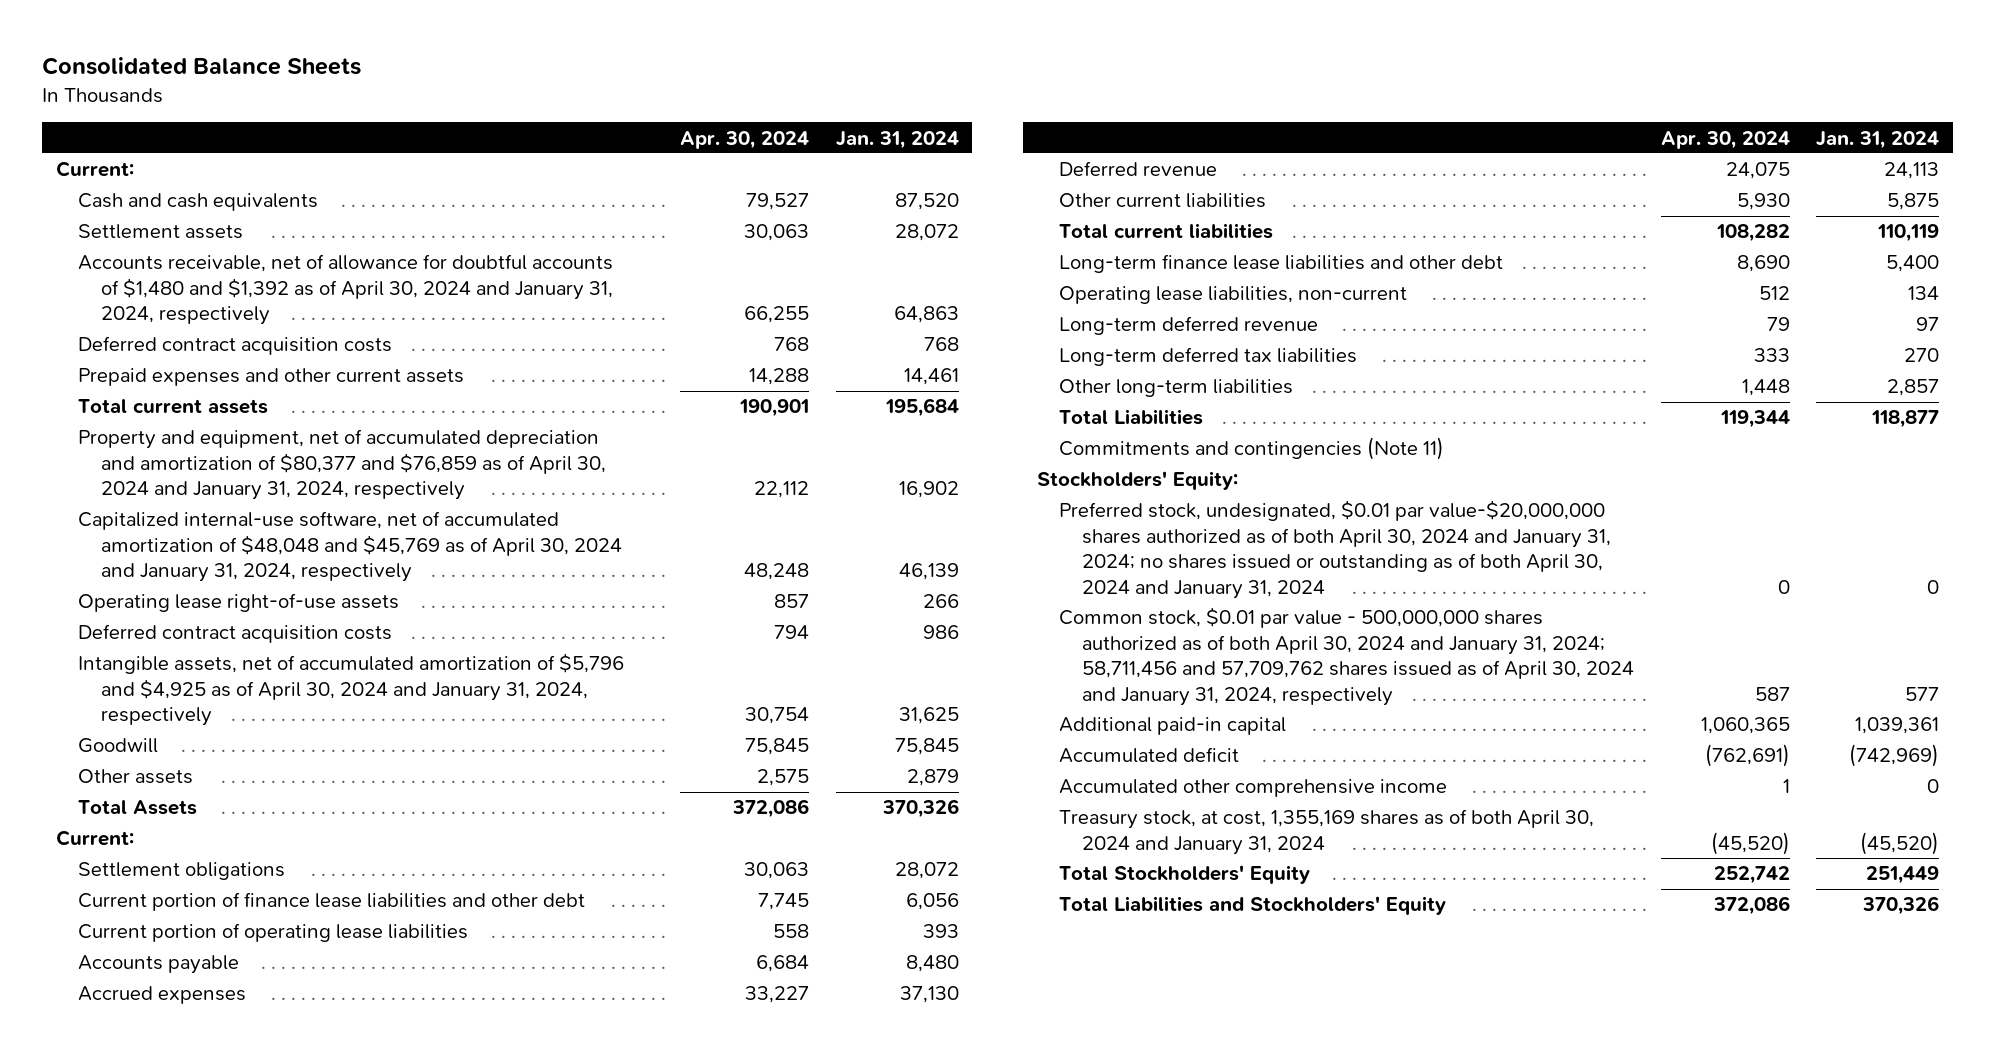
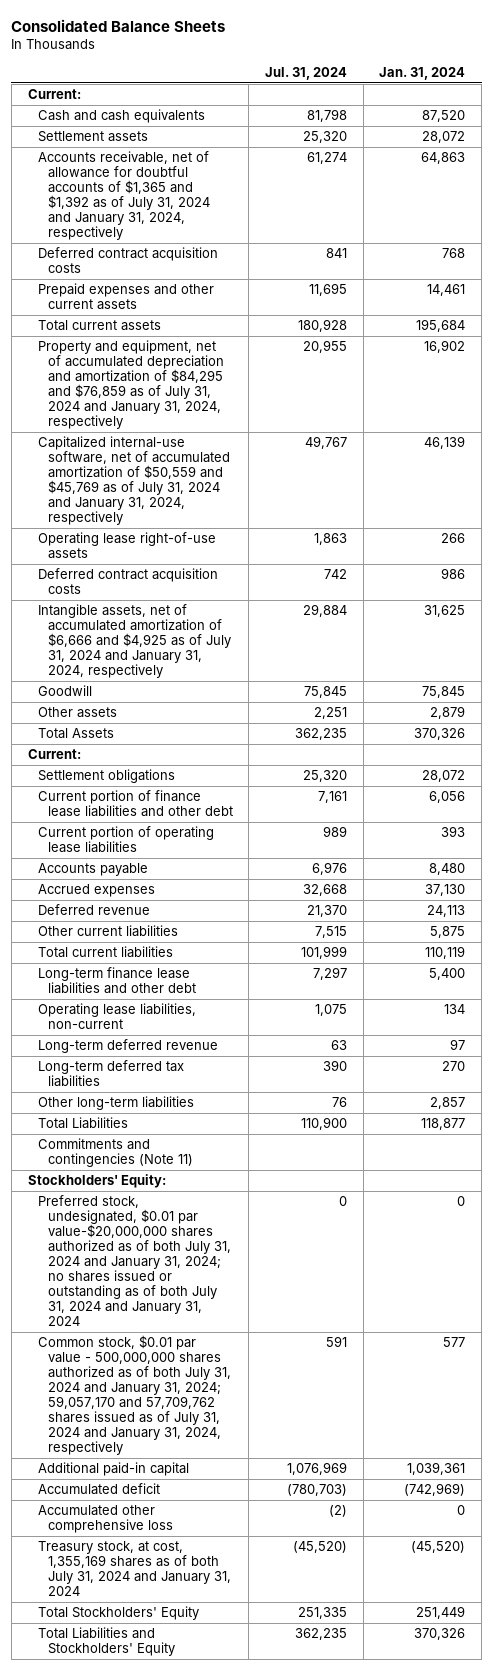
- | Apr. 30, 2024 | Jan. 31, 2024
+ | Jul. 31, 2024 | Jan. 31, 2024
- Accounts receivable, net of allowance for doubtful accounts of $1,480 and $1,392 as of April 30, 2024 and January 31, 2024, respectively | 66,255 | 64,863
+ Accounts receivable, net of allowance for doubtful accounts of $1,365 and $1,392 as of July 31, 2024 and January 31, 2024, respectively | 61,274 | 64,863
- Property and equipment, net of accumulated depreciation and amortization of $80,377 and $76,859 as of April 30, 2024 and January 31, 2024, respectively | 22,112 | 16,902
- Capitalized internal-use software, net of accumulated amortization of $48,048 and $45,769 as of April 30, 2024 and January 31, 2024, respectively | 48,248 | 46,139
+ Property and equipment, net of accumulated depreciation and amortization of $84,295 and $76,859 as of July 31, 2024 and January 31, 2024, respectively | 20,955 | 16,902
+ Capitalized internal-use software, net of accumulated amortization of $50,559 and $45,769 as of July 31, 2024 and January 31, 2024, respectively | 49,767 | 46,139
- Intangible assets, net of accumulated amortization of $5,796 and $4,925 as of April 30, 2024 and January 31, 2024, respectively | 30,754 | 31,625
+ Intangible assets, net of accumulated amortization of $6,666 and $4,925 as of July 31, 2024 and January 31, 2024, respectively | 29,884 | 31,625
- Preferred stock, undesignated, $0.01 par value-$20,000,000 shares authorized as of both April 30, 2024 and January 31, 2024; no shares issued or outstanding as of both April 30, 2024 and January 31, 2024 | 0 | 0
- Common stock, $0.01 par value - 500,000,000 shares authorized as of both April 30, 2024 and January 31, 2024; 58,711,456 and 57,709,762 shares issued as of April 30, 2024 and January 31, 2024, respectively | 587 | 577
+ Preferred stock, undesignated, $0.01 par value-$20,000,000 shares authorized as of both July 31, 2024 and January 31, 2024; no shares issued or outstanding as of both July 31, 2024 and January 31, 2024 | 0 | 0
+ Common stock, $0.01 par value - 500,000,000 shares authorized as of both July 31, 2024 and January 31, 2024; 59,057,170 and 57,709,762 shares issued as of July 31, 2024 and January 31, 2024, respectively | 591 | 577
- Accumulated other comprehensive income | 1 | 0
- Treasury stock, at cost, 1,355,169 shares as of both April 30, 2024 and January 31, 2024 | (45,520) | (45,520)
+ Accumulated other comprehensive loss | (2) | 0
+ Treasury stock, at cost, 1,355,169 shares as of both July 31, 2024 and January 31, 2024 | (45,520) | (45,520)

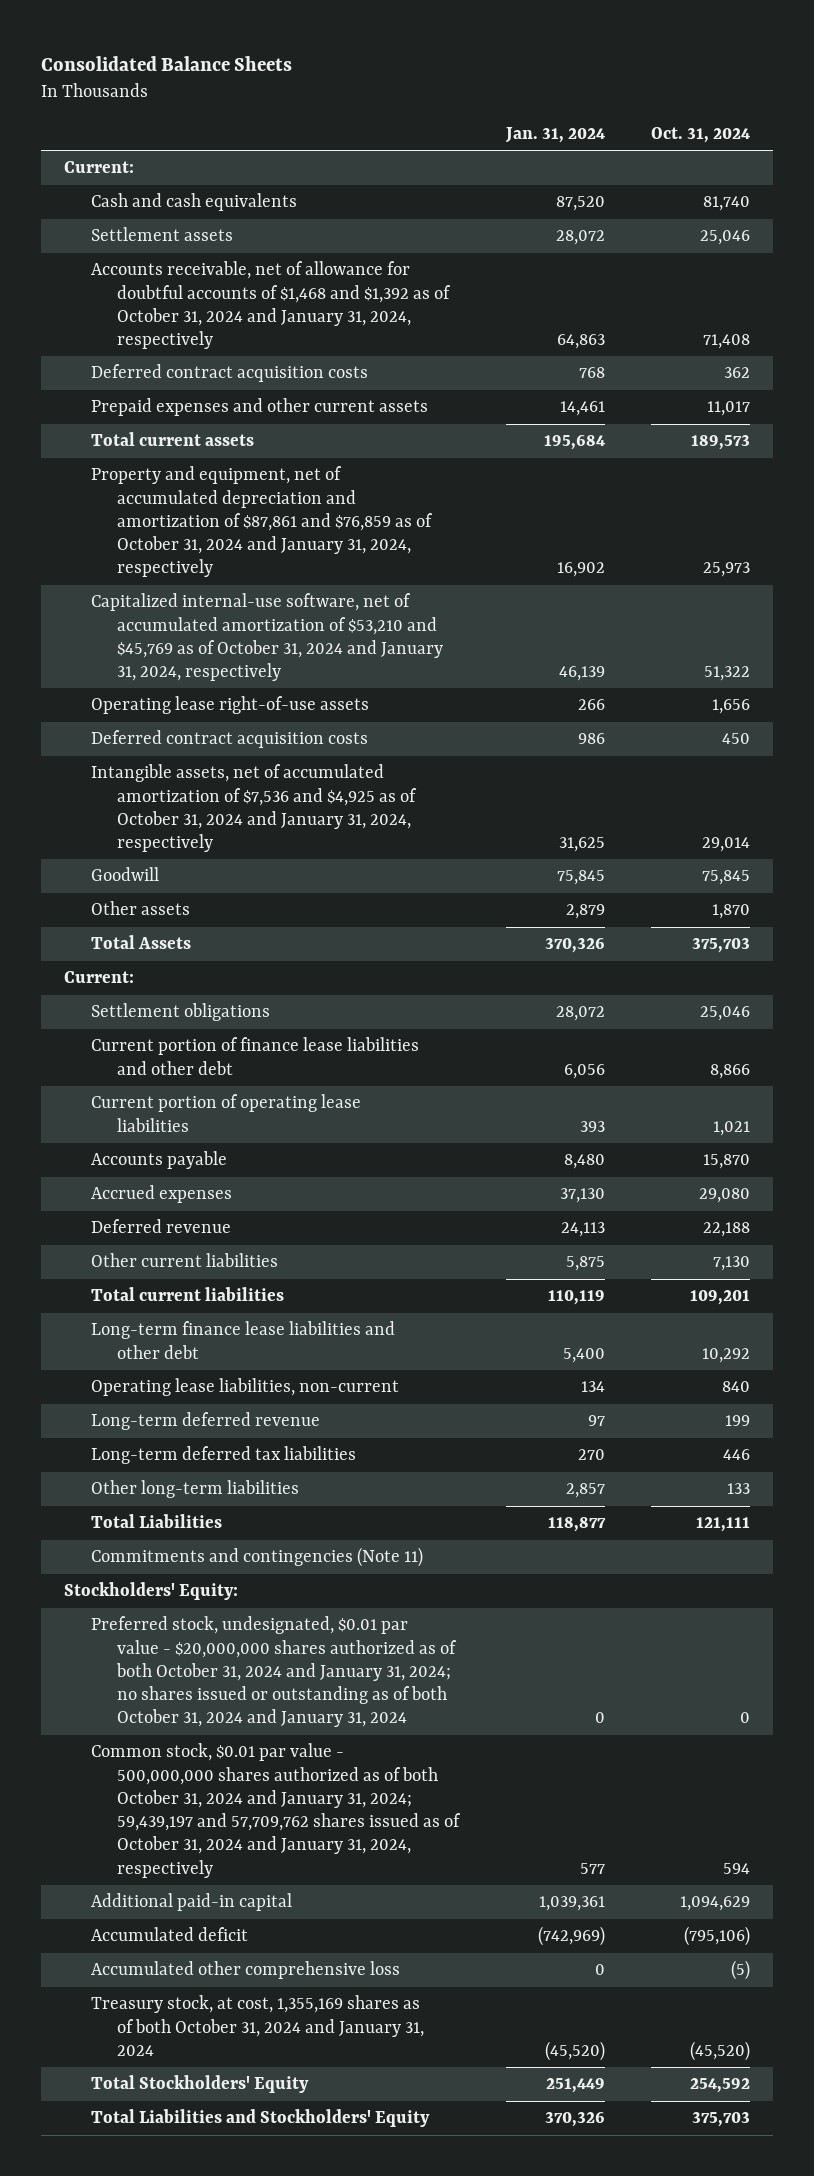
- | Jul. 31, 2024 | Jan. 31, 2024
+ | Jan. 31, 2024 | Oct. 31, 2024
- Accounts receivable, net of allowance for doubtful accounts of $1,365 and $1,392 as of July 31, 2024 and January 31, 2024, respectively | 61,274 | 64,863
+ Accounts receivable, net of allowance for doubtful accounts of $1,468 and $1,392 as of October 31, 2024 and January 31, 2024, respectively | 64,863 | 71,408
- Property and equipment, net of accumulated depreciation and amortization of $84,295 and $76,859 as of July 31, 2024 and January 31, 2024, respectively | 20,955 | 16,902
- Capitalized internal-use software, net of accumulated amortization of $50,559 and $45,769 as of July 31, 2024 and January 31, 2024, respectively | 49,767 | 46,139
+ Property and equipment, net of accumulated depreciation and amortization of $87,861 and $76,859 as of October 31, 2024 and January 31, 2024, respectively | 16,902 | 25,973
+ Capitalized internal-use software, net of accumulated amortization of $53,210 and $45,769 as of October 31, 2024 and January 31, 2024, respectively | 46,139 | 51,322
- Intangible assets, net of accumulated amortization of $6,666 and $4,925 as of July 31, 2024 and January 31, 2024, respectively | 29,884 | 31,625
+ Intangible assets, net of accumulated amortization of $7,536 and $4,925 as of October 31, 2024 and January 31, 2024, respectively | 31,625 | 29,014
- Preferred stock, undesignated, $0.01 par value-$20,000,000 shares authorized as of both July 31, 2024 and January 31, 2024; no shares issued or outstanding as of both July 31, 2024 and January 31, 2024 | 0 | 0
- Common stock, $0.01 par value - 500,000,000 shares authorized as of both July 31, 2024 and January 31, 2024; 59,057,170 and 57,709,762 shares issued as of July 31, 2024 and January 31, 2024, respectively | 591 | 577
+ Preferred stock, undesignated, $0.01 par value - $20,000,000 shares authorized as of both October 31, 2024 and January 31, 2024; no shares issued or outstanding as of both October 31, 2024 and January 31, 2024 | 0 | 0
+ Common stock, $0.01 par value - 500,000,000 shares authorized as of both October 31, 2024 and January 31, 2024; 59,439,197 and 57,709,762 shares issued as of October 31, 2024 and January 31, 2024, respectively | 577 | 594
- Treasury stock, at cost, 1,355,169 shares as of both July 31, 2024 and January 31, 2024 | (45,520) | (45,520)
+ Treasury stock, at cost, 1,355,169 shares as of both October 31, 2024 and January 31, 2024 | (45,520) | (45,520)

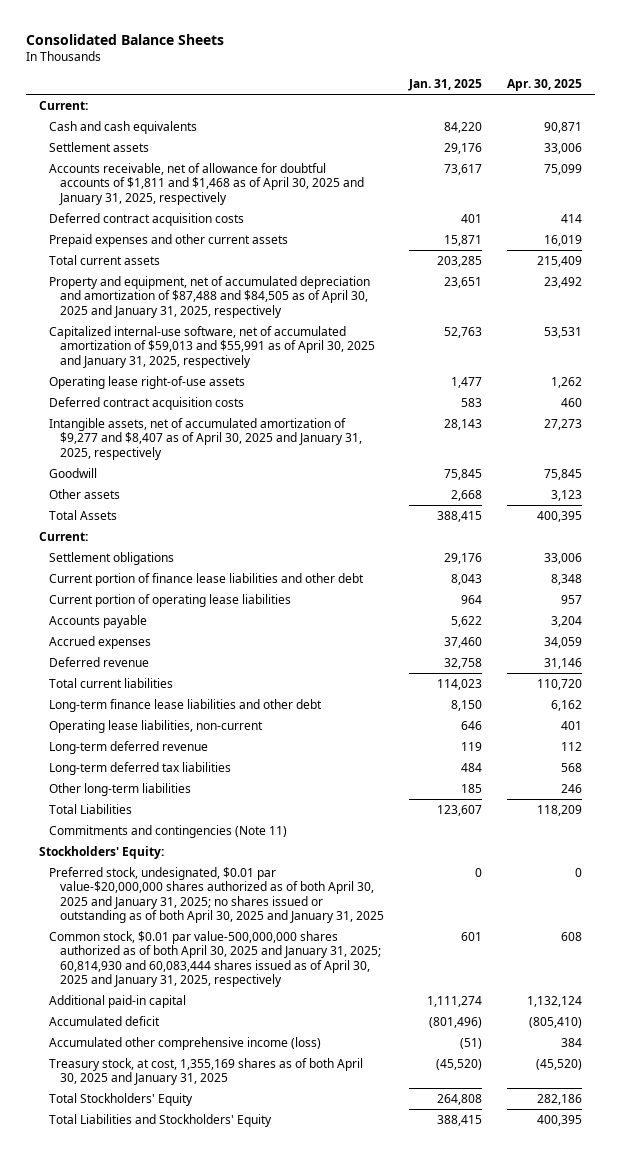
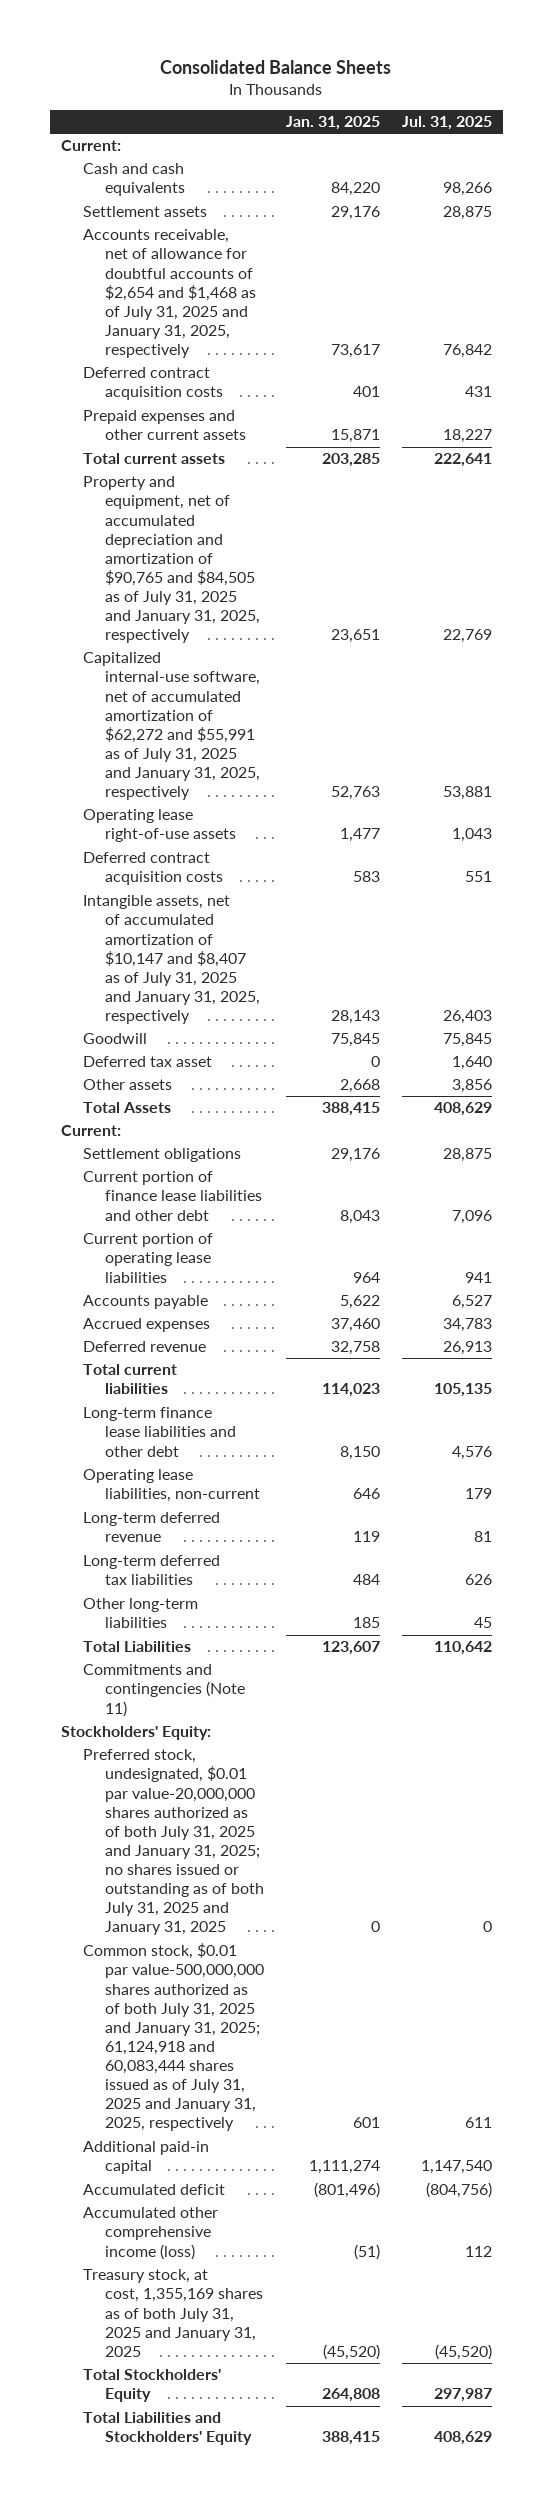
- | Jan. 31, 2025 | Apr. 30, 2025
+ | Jan. 31, 2025 | Jul. 31, 2025
- Accounts receivable, net of allowance for doubtful accounts of $1,811 and $1,468 as of April 30, 2025 and January 31, 2025, respectively | 73,617 | 75,099
+ Accounts receivable, net of allowance for doubtful accounts of $2,654 and $1,468 as of July 31, 2025 and January 31, 2025, respectively | 73,617 | 76,842
- Property and equipment, net of accumulated depreciation and amortization of $87,488 and $84,505 as of April 30, 2025 and January 31, 2025, respectively | 23,651 | 23,492
- Capitalized internal-use software, net of accumulated amortization of $59,013 and $55,991 as of April 30, 2025 and January 31, 2025, respectively | 52,763 | 53,531
+ Property and equipment, net of accumulated depreciation and amortization of $90,765 and $84,505 as of July 31, 2025 and January 31, 2025, respectively | 23,651 | 22,769
+ Capitalized internal-use software, net of accumulated amortization of $62,272 and $55,991 as of July 31, 2025 and January 31, 2025, respectively | 52,763 | 53,881
- Intangible assets, net of accumulated amortization of $9,277 and $8,407 as of April 30, 2025 and January 31, 2025, respectively | 28,143 | 27,273
+ Intangible assets, net of accumulated amortization of $10,147 and $8,407 as of July 31, 2025 and January 31, 2025, respectively | 28,143 | 26,403
+ Deferred tax asset | 0 | 1,640
- Preferred stock, undesignated, $0.01 par value-$20,000,000 shares authorized as of both April 30, 2025 and January 31, 2025; no shares issued or outstanding as of both April 30, 2025 and January 31, 2025 | 0 | 0
- Common stock, $0.01 par value-500,000,000 shares authorized as of both April 30, 2025 and January 31, 2025; 60,814,930 and 60,083,444 shares issued as of April 30, 2025 and January 31, 2025, respectively | 601 | 608
+ Preferred stock, undesignated, $0.01 par value-20,000,000 shares authorized as of both July 31, 2025 and January 31, 2025; no shares issued or outstanding as of both July 31, 2025 and January 31, 2025 | 0 | 0
+ Common stock, $0.01 par value-500,000,000 shares authorized as of both July 31, 2025 and January 31, 2025; 61,124,918 and 60,083,444 shares issued as of July 31, 2025 and January 31, 2025, respectively | 601 | 611
- Treasury stock, at cost, 1,355,169 shares as of both April 30, 2025 and January 31, 2025 | (45,520) | (45,520)
+ Treasury stock, at cost, 1,355,169 shares as of both July 31, 2025 and January 31, 2025 | (45,520) | (45,520)

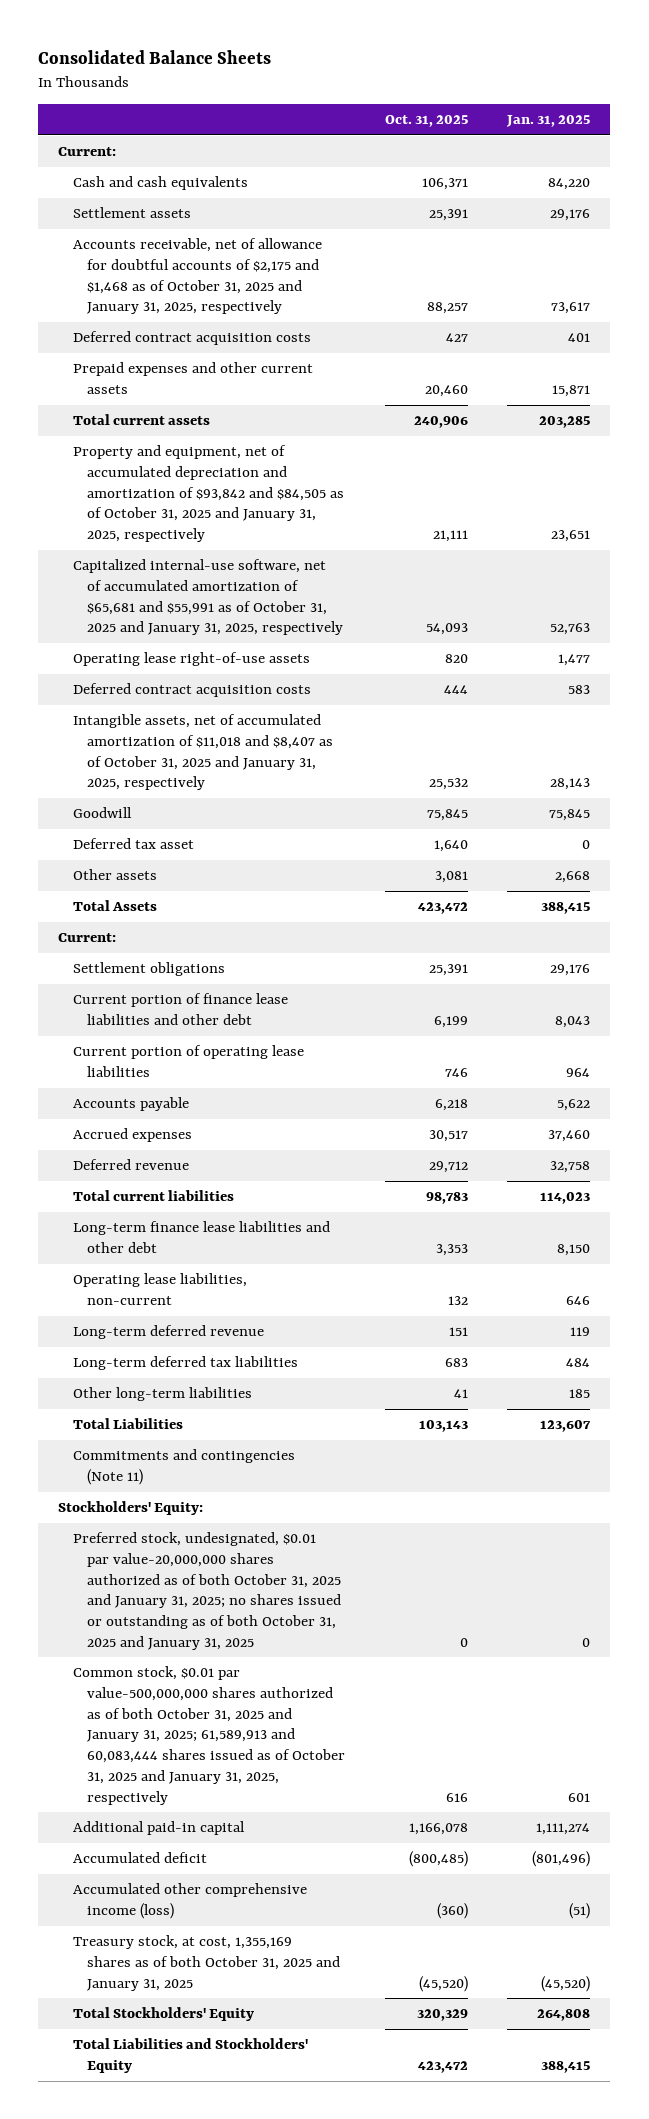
- | Jan. 31, 2025 | Jul. 31, 2025
+ | Oct. 31, 2025 | Jan. 31, 2025
- Accounts receivable, net of allowance for doubtful accounts of $2,654 and $1,468 as of July 31, 2025 and January 31, 2025, respectively | 73,617 | 76,842
+ Accounts receivable, net of allowance for doubtful accounts of $2,175 and $1,468 as of October 31, 2025 and January 31, 2025, respectively | 88,257 | 73,617
- Property and equipment, net of accumulated depreciation and amortization of $90,765 and $84,505 as of July 31, 2025 and January 31, 2025, respectively | 23,651 | 22,769
- Capitalized internal-use software, net of accumulated amortization of $62,272 and $55,991 as of July 31, 2025 and January 31, 2025, respectively | 52,763 | 53,881
+ Property and equipment, net of accumulated depreciation and amortization of $93,842 and $84,505 as of October 31, 2025 and January 31, 2025, respectively | 21,111 | 23,651
+ Capitalized internal-use software, net of accumulated amortization of $65,681 and $55,991 as of October 31, 2025 and January 31, 2025, respectively | 54,093 | 52,763
- Intangible assets, net of accumulated amortization of $10,147 and $8,407 as of July 31, 2025 and January 31, 2025, respectively | 28,143 | 26,403
+ Intangible assets, net of accumulated amortization of $11,018 and $8,407 as of October 31, 2025 and January 31, 2025, respectively | 25,532 | 28,143
- Preferred stock, undesignated, $0.01 par value-20,000,000 shares authorized as of both July 31, 2025 and January 31, 2025; no shares issued or outstanding as of both July 31, 2025 and January 31, 2025 | 0 | 0
- Common stock, $0.01 par value-500,000,000 shares authorized as of both July 31, 2025 and January 31, 2025; 61,124,918 and 60,083,444 shares issued as of July 31, 2025 and January 31, 2025, respectively | 601 | 611
+ Preferred stock, undesignated, $0.01 par value-20,000,000 shares authorized as of both October 31, 2025 and January 31, 2025; no shares issued or outstanding as of both October 31, 2025 and January 31, 2025 | 0 | 0
+ Common stock, $0.01 par value-500,000,000 shares authorized as of both October 31, 2025 and January 31, 2025; 61,589,913 and 60,083,444 shares issued as of October 31, 2025 and January 31, 2025, respectively | 616 | 601
- Treasury stock, at cost, 1,355,169 shares as of both July 31, 2025 and January 31, 2025 | (45,520) | (45,520)
+ Treasury stock, at cost, 1,355,169 shares as of both October 31, 2025 and January 31, 2025 | (45,520) | (45,520)

